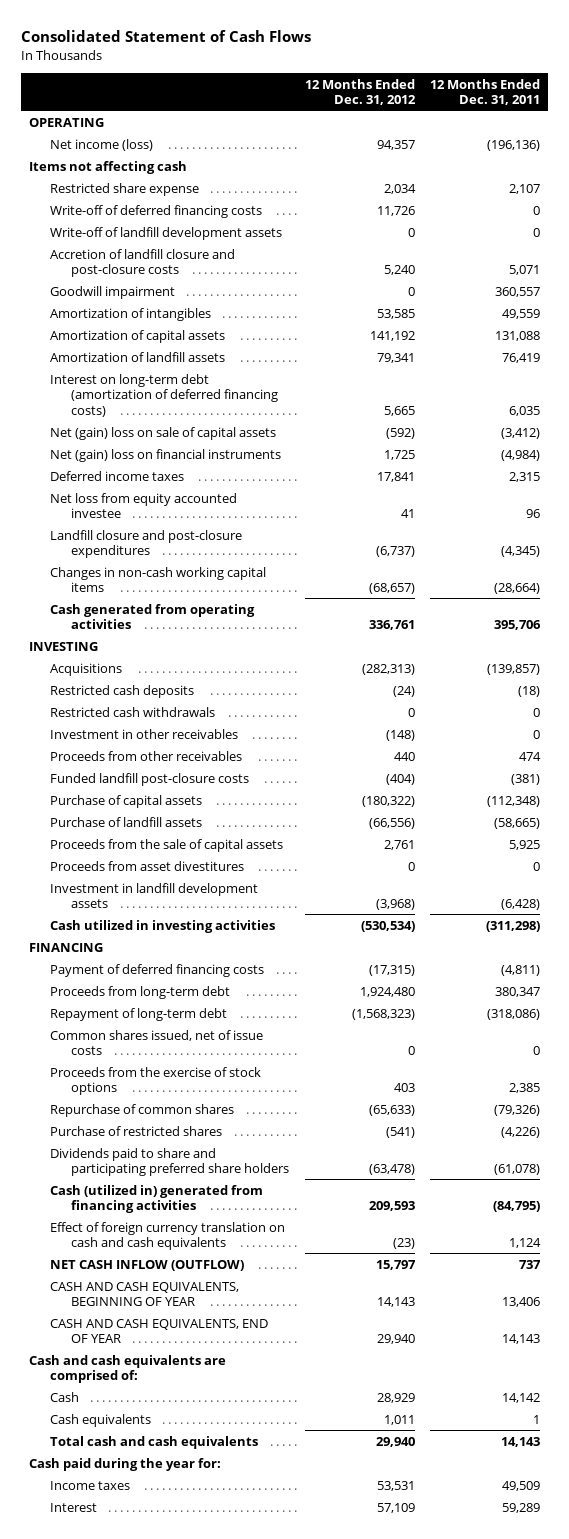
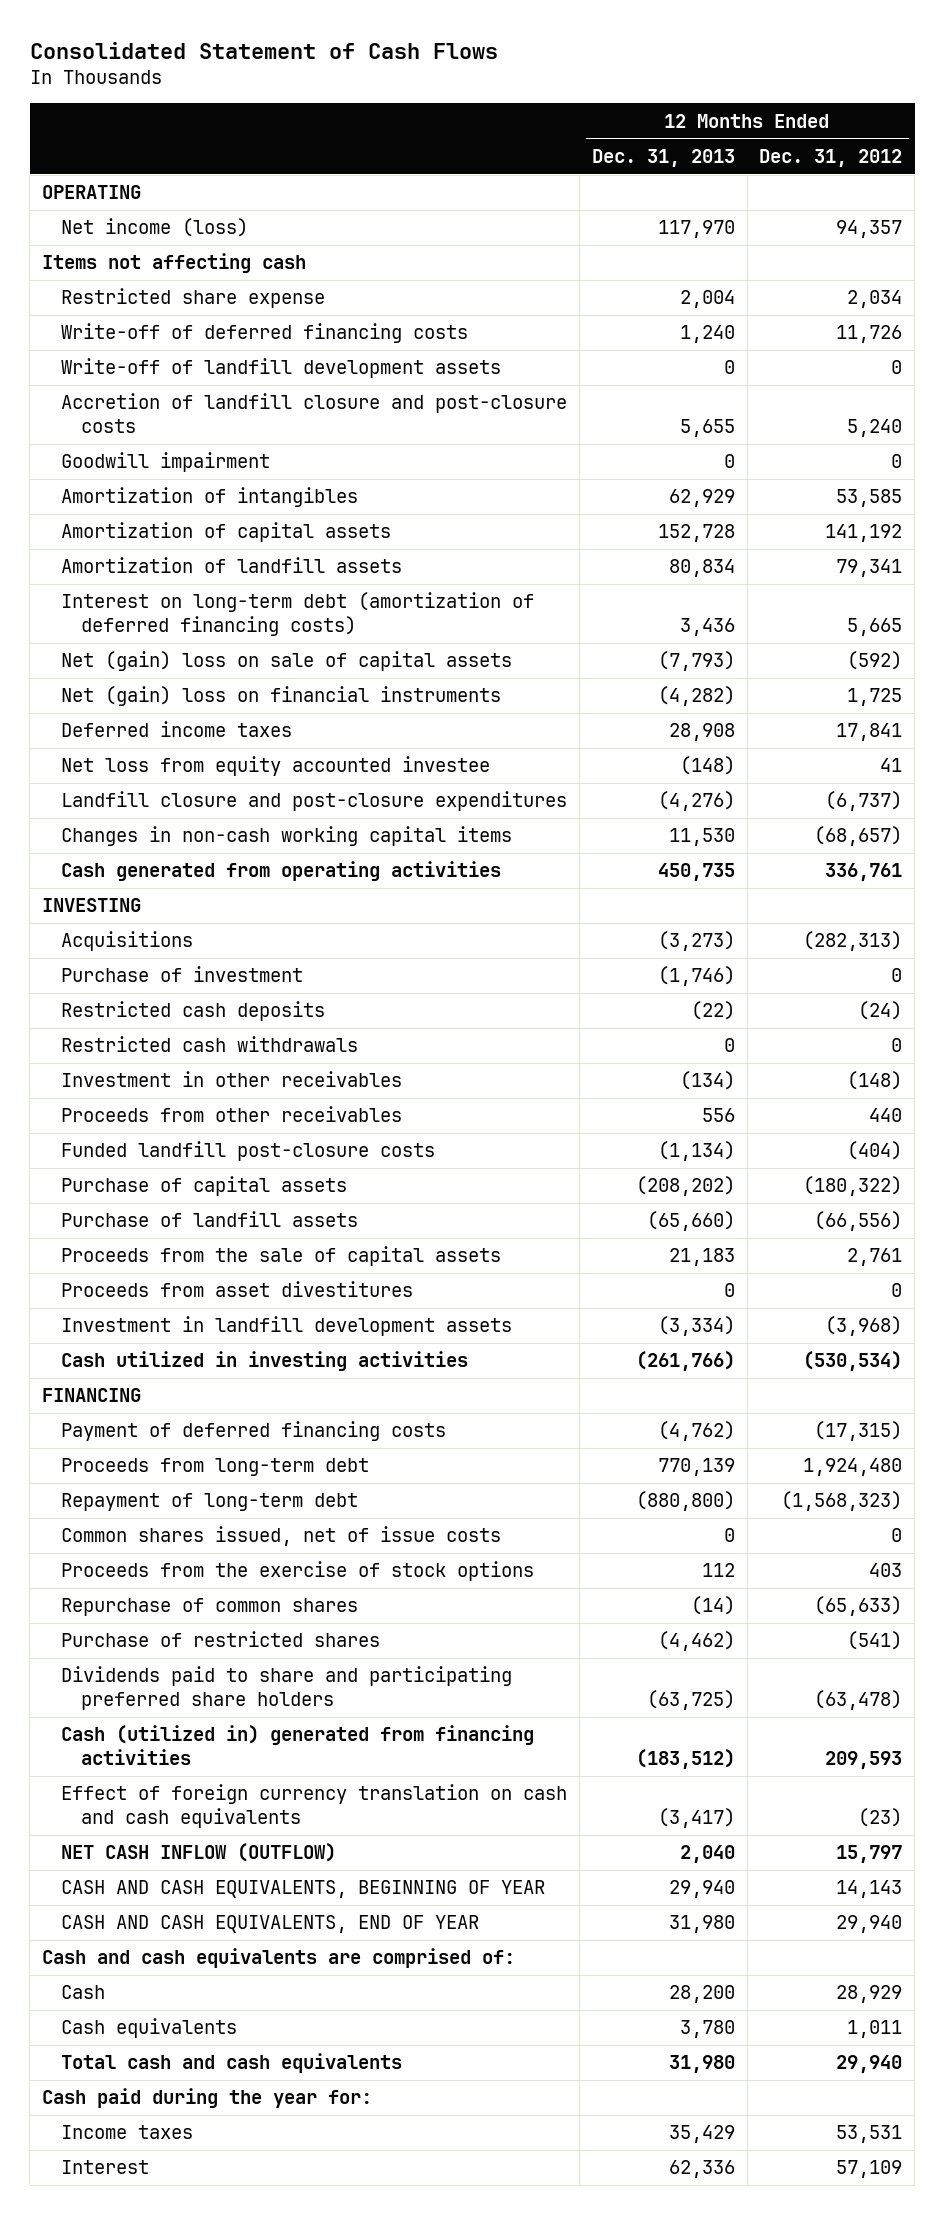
- | 12 Months Ended Dec. 31, 2012 | 12 Months Ended Dec. 31, 2011
+ | 12 Months Ended Dec. 31, 2013 | 12 Months Ended Dec. 31, 2012
+ Purchase of investment | (1,746) | 0

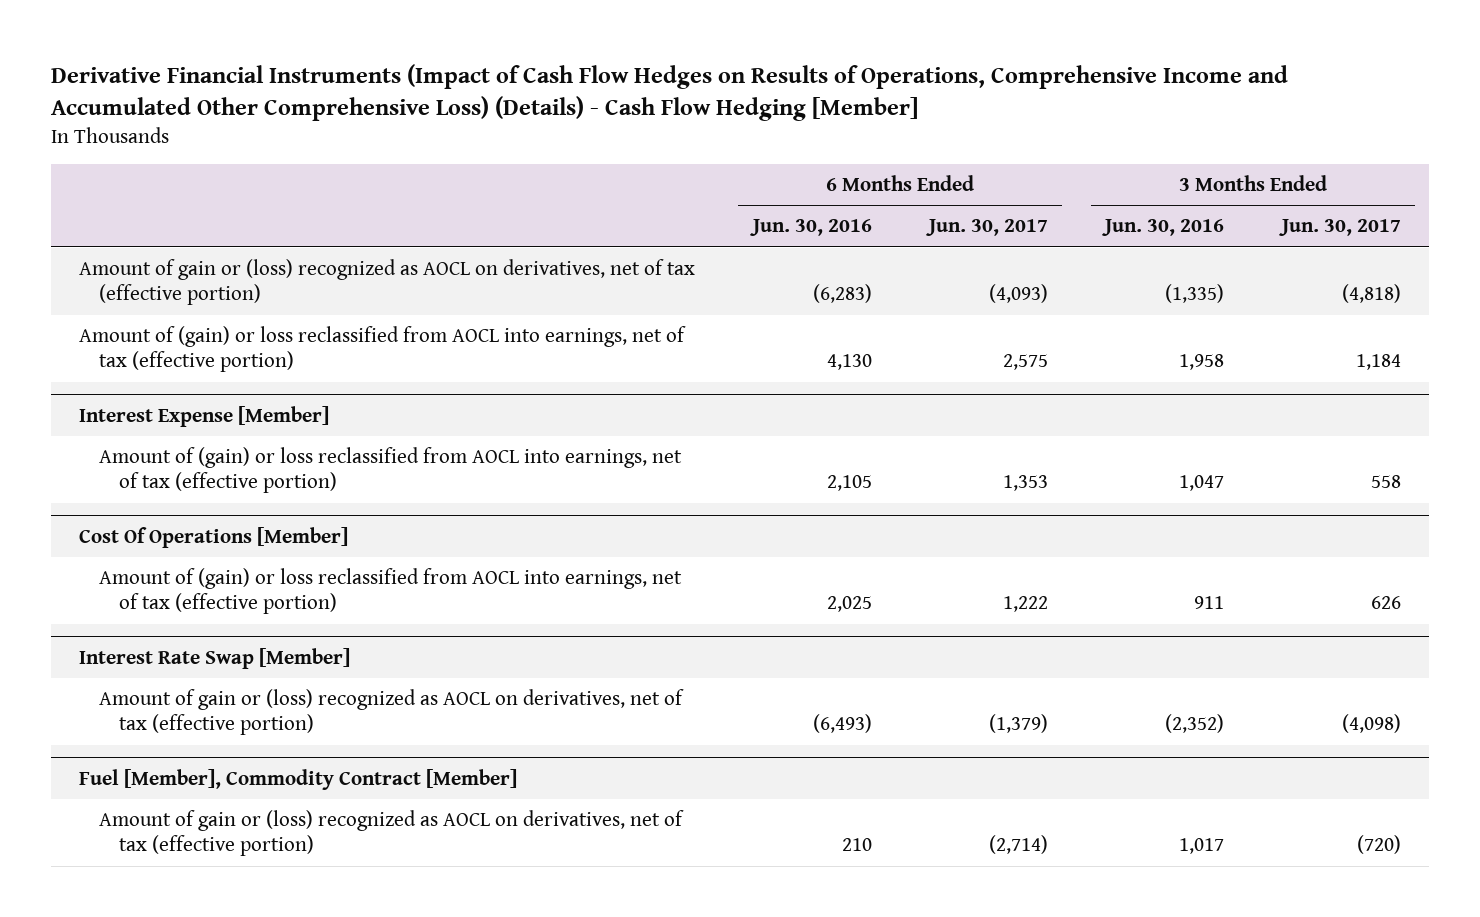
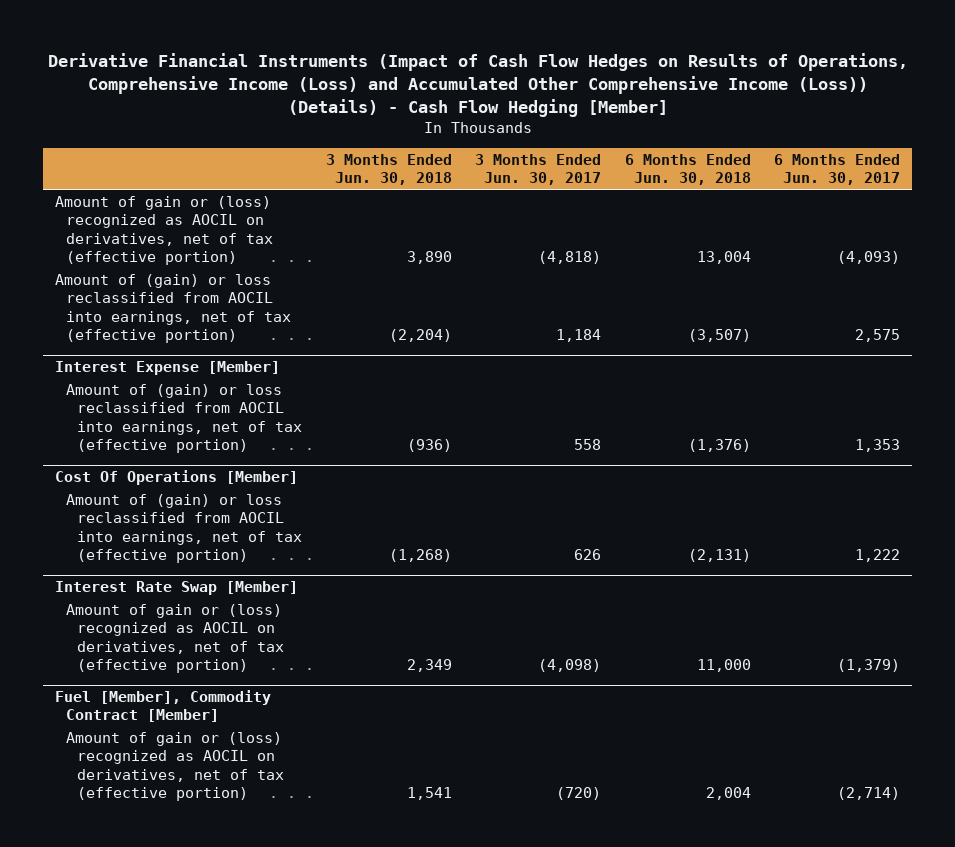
- Derivative Financial Instruments (Impact of Cash Flow Hedges on Results of Operations, Comprehensive Income and Accumulated Other Comprehensive Loss) (Details) - Cash Flow Hedging [Member]
+ Derivative Financial Instruments (Impact of Cash Flow Hedges on Results of Operations, Comprehensive Income (Loss) and Accumulated Other Comprehensive Income (Loss)) (Details) - Cash Flow Hedging [Member]
- | 6 Months Ended Jun. 30, 2016 | 6 Months Ended Jun. 30, 2017 | 3 Months Ended Jun. 30, 2016 | 3 Months Ended Jun. 30, 2017
+ | 3 Months Ended Jun. 30, 2018 | 3 Months Ended Jun. 30, 2017 | 6 Months Ended Jun. 30, 2018 | 6 Months Ended Jun. 30, 2017
- Amount of gain or (loss) recognized as AOCL on derivatives, net of tax (effective portion) | (6,283) | (4,093) | (1,335) | (4,818)
- Amount of (gain) or loss reclassified from AOCL into earnings, net of tax (effective portion) | 4,130 | 2,575 | 1,958 | 1,184
+ Amount of gain or (loss) recognized as AOCIL on derivatives, net of tax (effective portion) | 3,890 | (4,818) | 13,004 | (4,093)
+ Amount of (gain) or loss reclassified from AOCIL into earnings, net of tax (effective portion) | (2,204) | 1,184 | (3,507) | 2,575
@ Interest Expense [Member]
- Amount of (gain) or loss reclassified from AOCL into earnings, net of tax (effective portion) | 2,105 | 1,353 | 1,047 | 558
+ Amount of (gain) or loss reclassified from AOCIL into earnings, net of tax (effective portion) | (936) | 558 | (1,376) | 1,353
@ Cost Of Operations [Member]
- Amount of (gain) or loss reclassified from AOCL into earnings, net of tax (effective portion) | 2,025 | 1,222 | 911 | 626
+ Amount of (gain) or loss reclassified from AOCIL into earnings, net of tax (effective portion) | (1,268) | 626 | (2,131) | 1,222
@ Interest Rate Swap [Member]
- Amount of gain or (loss) recognized as AOCL on derivatives, net of tax (effective portion) | (6,493) | (1,379) | (2,352) | (4,098)
+ Amount of gain or (loss) recognized as AOCIL on derivatives, net of tax (effective portion) | 2,349 | (4,098) | 11,000 | (1,379)
@ Fuel [Member], Commodity Contract [Member]
- Amount of gain or (loss) recognized as AOCL on derivatives, net of tax (effective portion) | 210 | (2,714) | 1,017 | (720)
+ Amount of gain or (loss) recognized as AOCIL on derivatives, net of tax (effective portion) | 1,541 | (720) | 2,004 | (2,714)

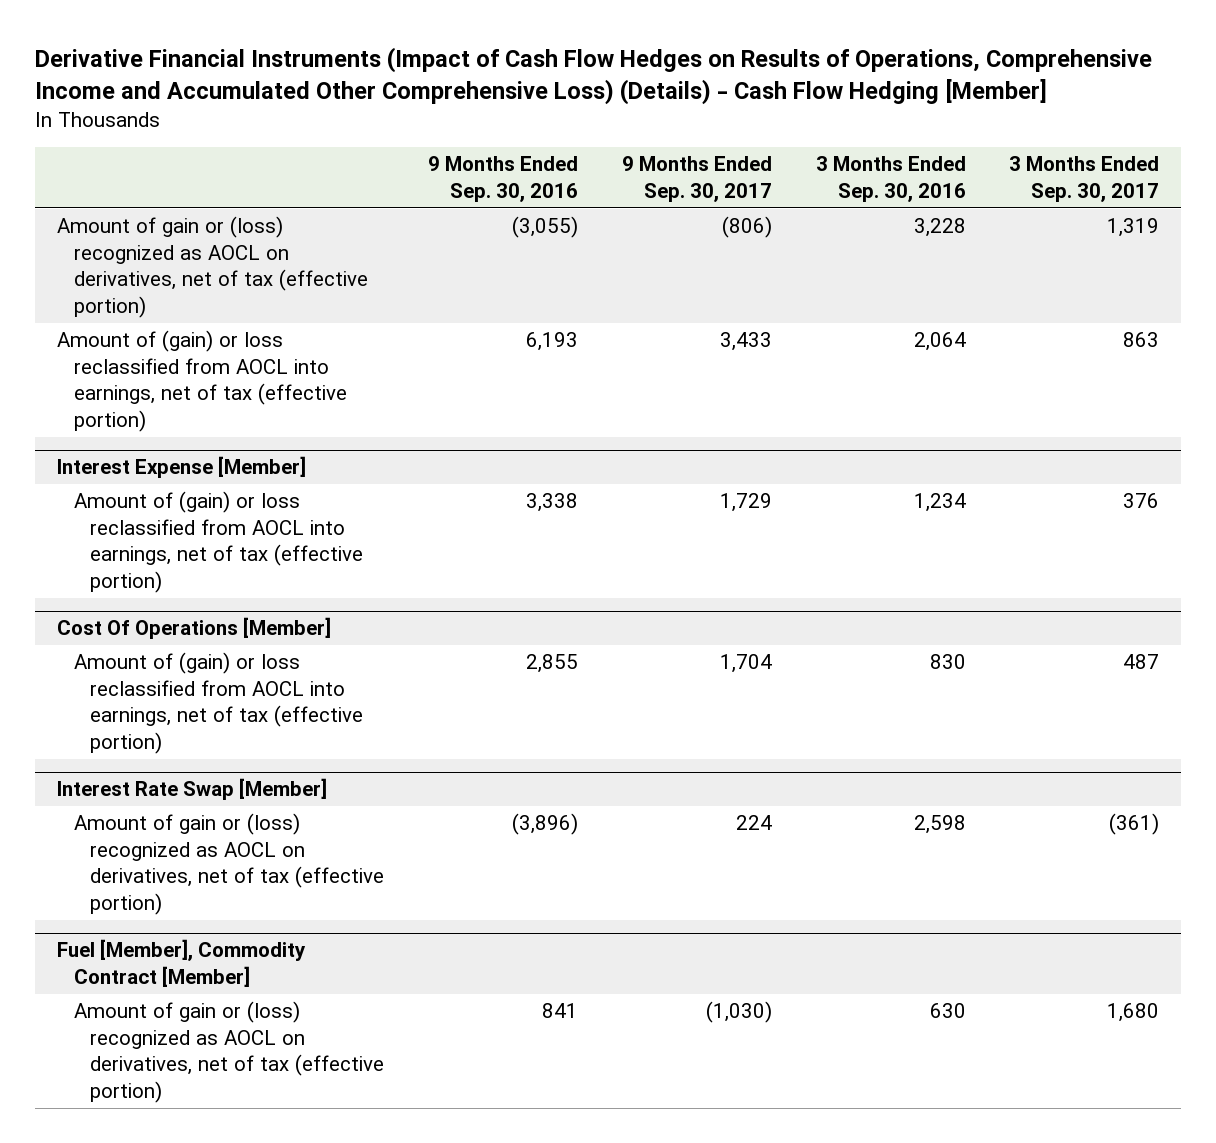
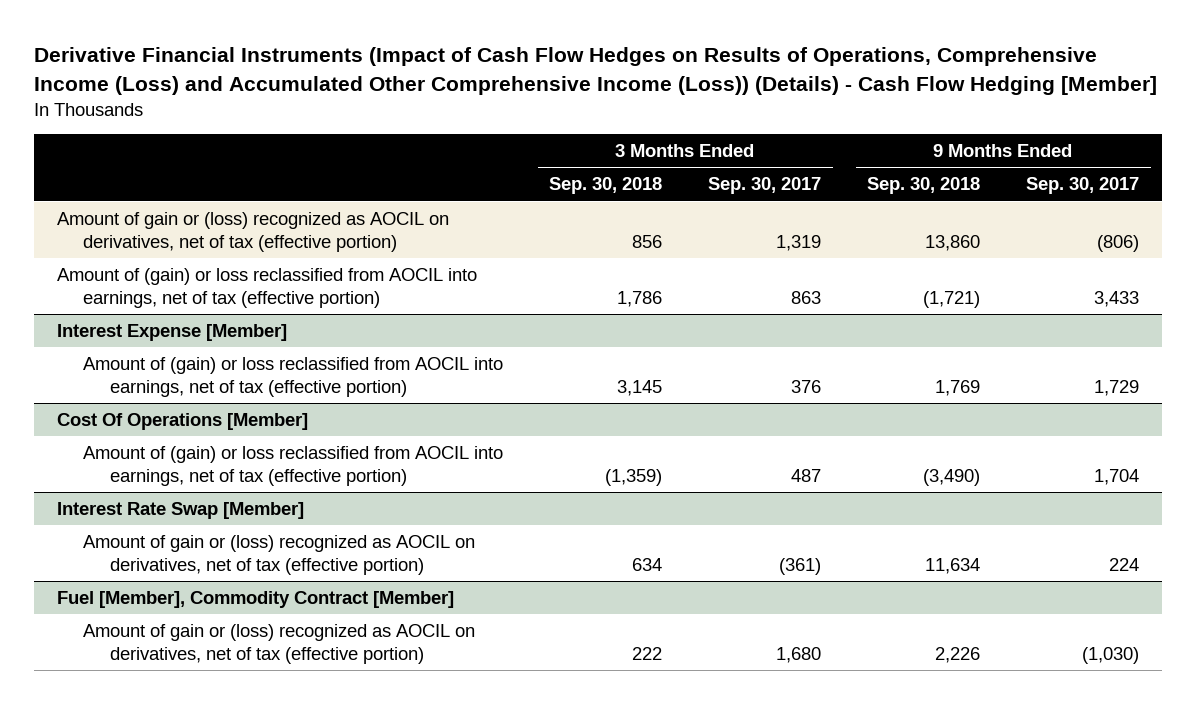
- Derivative Financial Instruments (Impact of Cash Flow Hedges on Results of Operations, Comprehensive Income and Accumulated Other Comprehensive Loss) (Details) - Cash Flow Hedging [Member]
+ Derivative Financial Instruments (Impact of Cash Flow Hedges on Results of Operations, Comprehensive Income (Loss) and Accumulated Other Comprehensive Income (Loss)) (Details) - Cash Flow Hedging [Member]
- | 9 Months Ended Sep. 30, 2016 | 9 Months Ended Sep. 30, 2017 | 3 Months Ended Sep. 30, 2016 | 3 Months Ended Sep. 30, 2017
+ | 3 Months Ended Sep. 30, 2018 | 3 Months Ended Sep. 30, 2017 | 9 Months Ended Sep. 30, 2018 | 9 Months Ended Sep. 30, 2017
- Amount of gain or (loss) recognized as AOCL on derivatives, net of tax (effective portion) | (3,055) | (806) | 3,228 | 1,319
- Amount of (gain) or loss reclassified from AOCL into earnings, net of tax (effective portion) | 6,193 | 3,433 | 2,064 | 863
+ Amount of gain or (loss) recognized as AOCIL on derivatives, net of tax (effective portion) | 856 | 1,319 | 13,860 | (806)
+ Amount of (gain) or loss reclassified from AOCIL into earnings, net of tax (effective portion) | 1,786 | 863 | (1,721) | 3,433
@ Interest Expense [Member]
- Amount of (gain) or loss reclassified from AOCL into earnings, net of tax (effective portion) | 3,338 | 1,729 | 1,234 | 376
+ Amount of (gain) or loss reclassified from AOCIL into earnings, net of tax (effective portion) | 3,145 | 376 | 1,769 | 1,729
@ Cost Of Operations [Member]
- Amount of (gain) or loss reclassified from AOCL into earnings, net of tax (effective portion) | 2,855 | 1,704 | 830 | 487
+ Amount of (gain) or loss reclassified from AOCIL into earnings, net of tax (effective portion) | (1,359) | 487 | (3,490) | 1,704
@ Interest Rate Swap [Member]
- Amount of gain or (loss) recognized as AOCL on derivatives, net of tax (effective portion) | (3,896) | 224 | 2,598 | (361)
+ Amount of gain or (loss) recognized as AOCIL on derivatives, net of tax (effective portion) | 634 | (361) | 11,634 | 224
@ Fuel [Member], Commodity Contract [Member]
- Amount of gain or (loss) recognized as AOCL on derivatives, net of tax (effective portion) | 841 | (1,030) | 630 | 1,680
+ Amount of gain or (loss) recognized as AOCIL on derivatives, net of tax (effective portion) | 222 | 1,680 | 2,226 | (1,030)

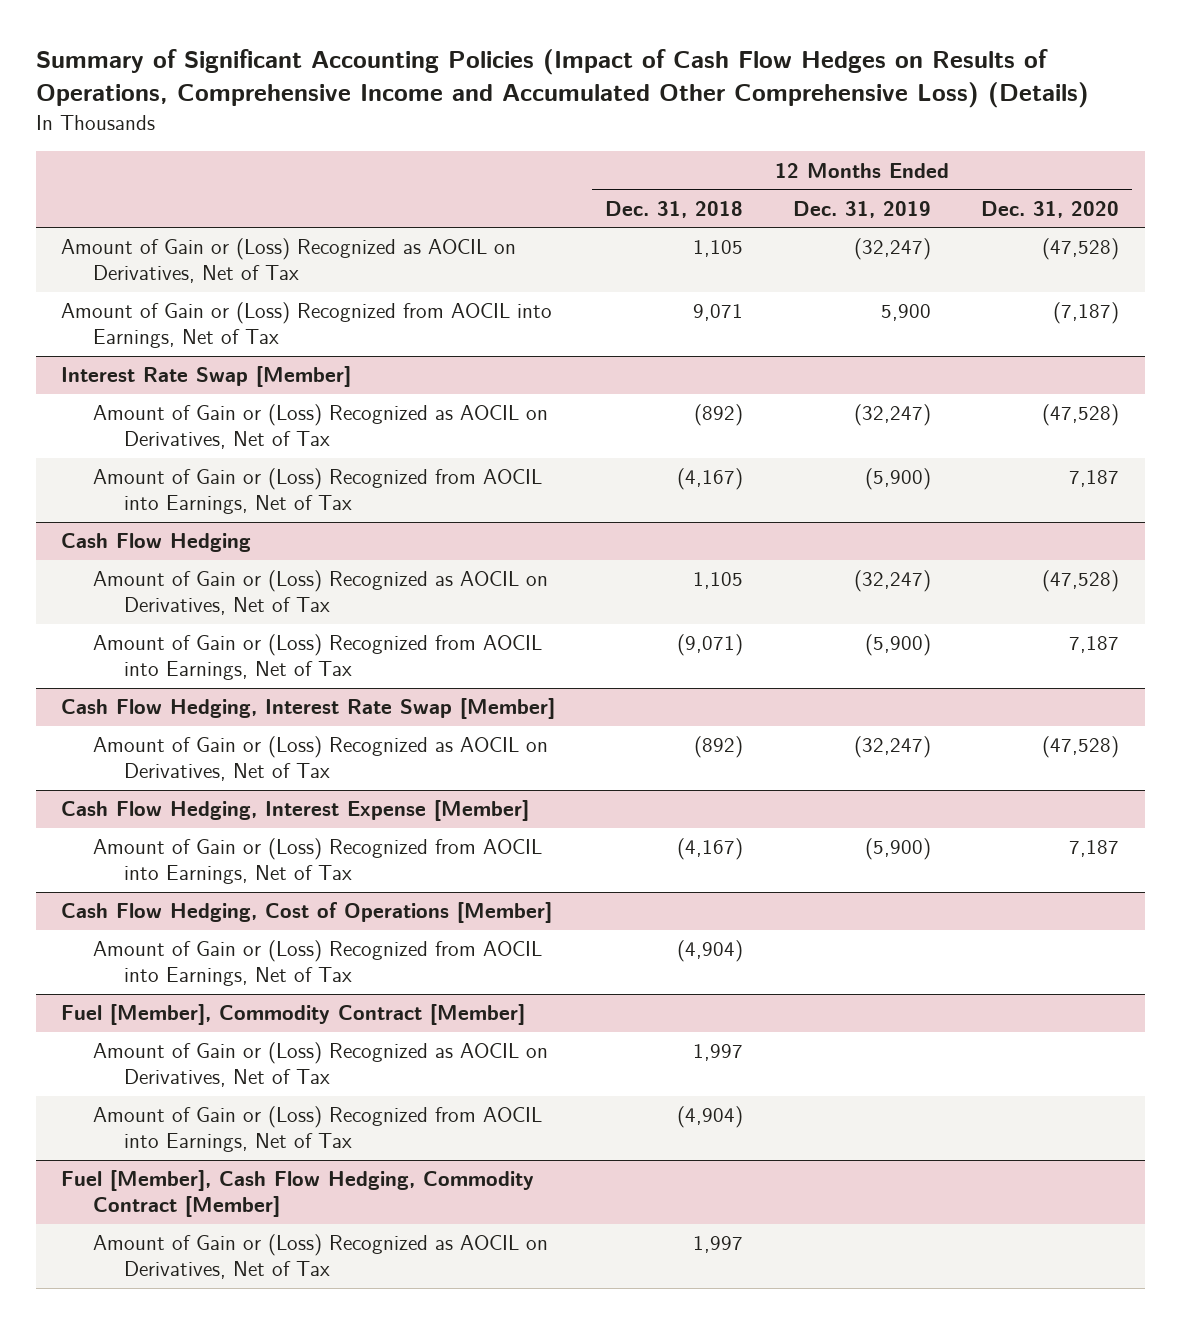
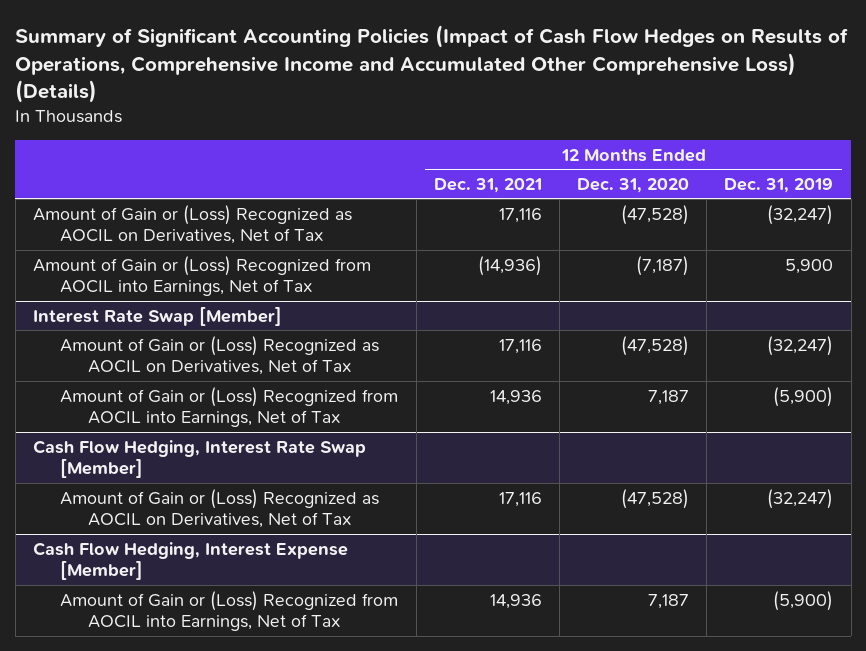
- | 12 Months Ended Dec. 31, 2018 | 12 Months Ended Dec. 31, 2019 | 12 Months Ended Dec. 31, 2020
+ | 12 Months Ended Dec. 31, 2021 | 12 Months Ended Dec. 31, 2020 | 12 Months Ended Dec. 31, 2019
- Cash Flow Hedging
- Amount of Gain or (Loss) Recognized as AOCIL on Derivatives, Net of Tax | 1,105 | (32,247) | (47,528)
- Amount of Gain or (Loss) Recognized from AOCIL into Earnings, Net of Tax | (9,071) | (5,900) | 7,187
- Cash Flow Hedging, Cost of Operations [Member]
- Amount of Gain or (Loss) Recognized from AOCIL into Earnings, Net of Tax | (4,904) | |
- Fuel [Member], Commodity Contract [Member]
- Amount of Gain or (Loss) Recognized as AOCIL on Derivatives, Net of Tax | 1,997 | |
- Amount of Gain or (Loss) Recognized from AOCIL into Earnings, Net of Tax | (4,904) | |
- Fuel [Member], Cash Flow Hedging, Commodity Contract [Member]
- Amount of Gain or (Loss) Recognized as AOCIL on Derivatives, Net of Tax | 1,997 | |

